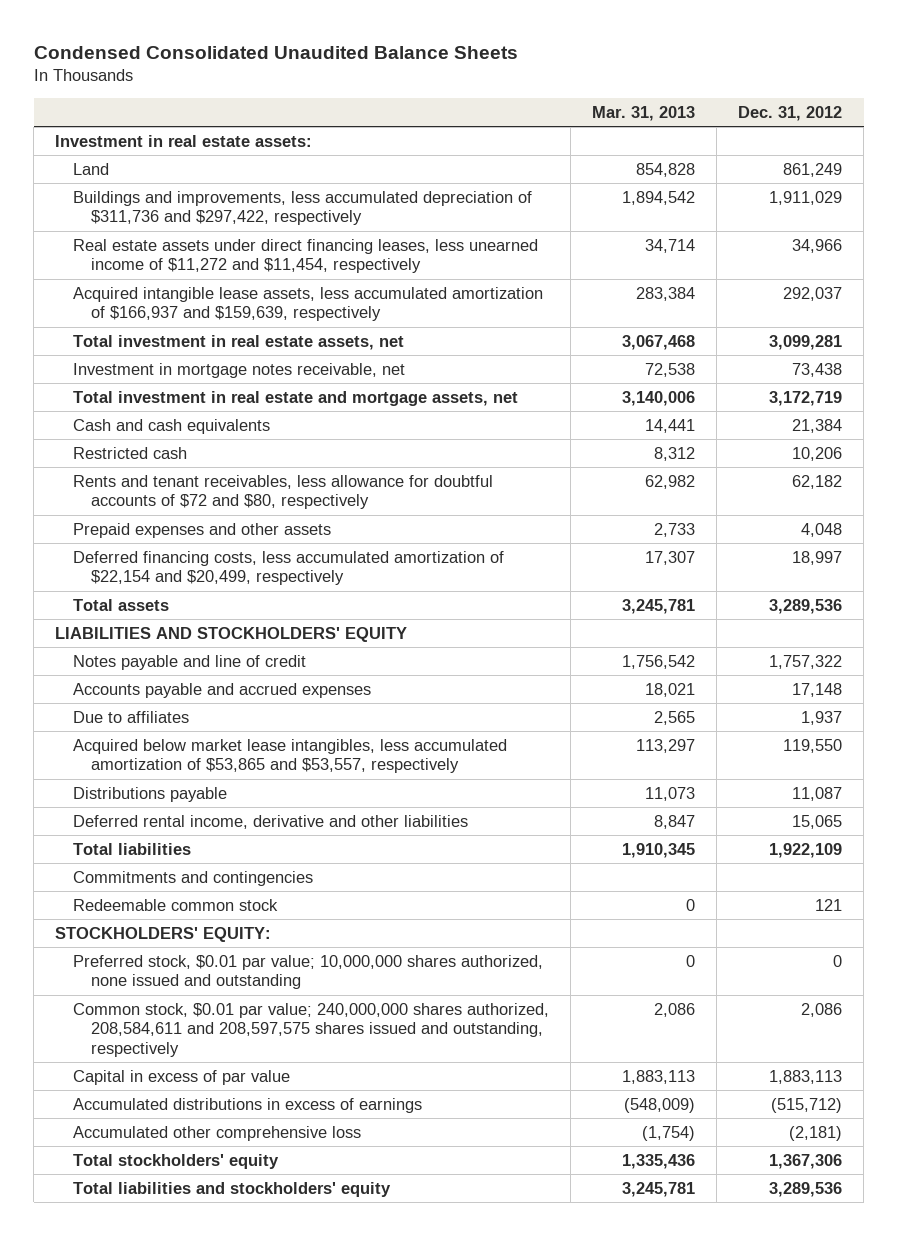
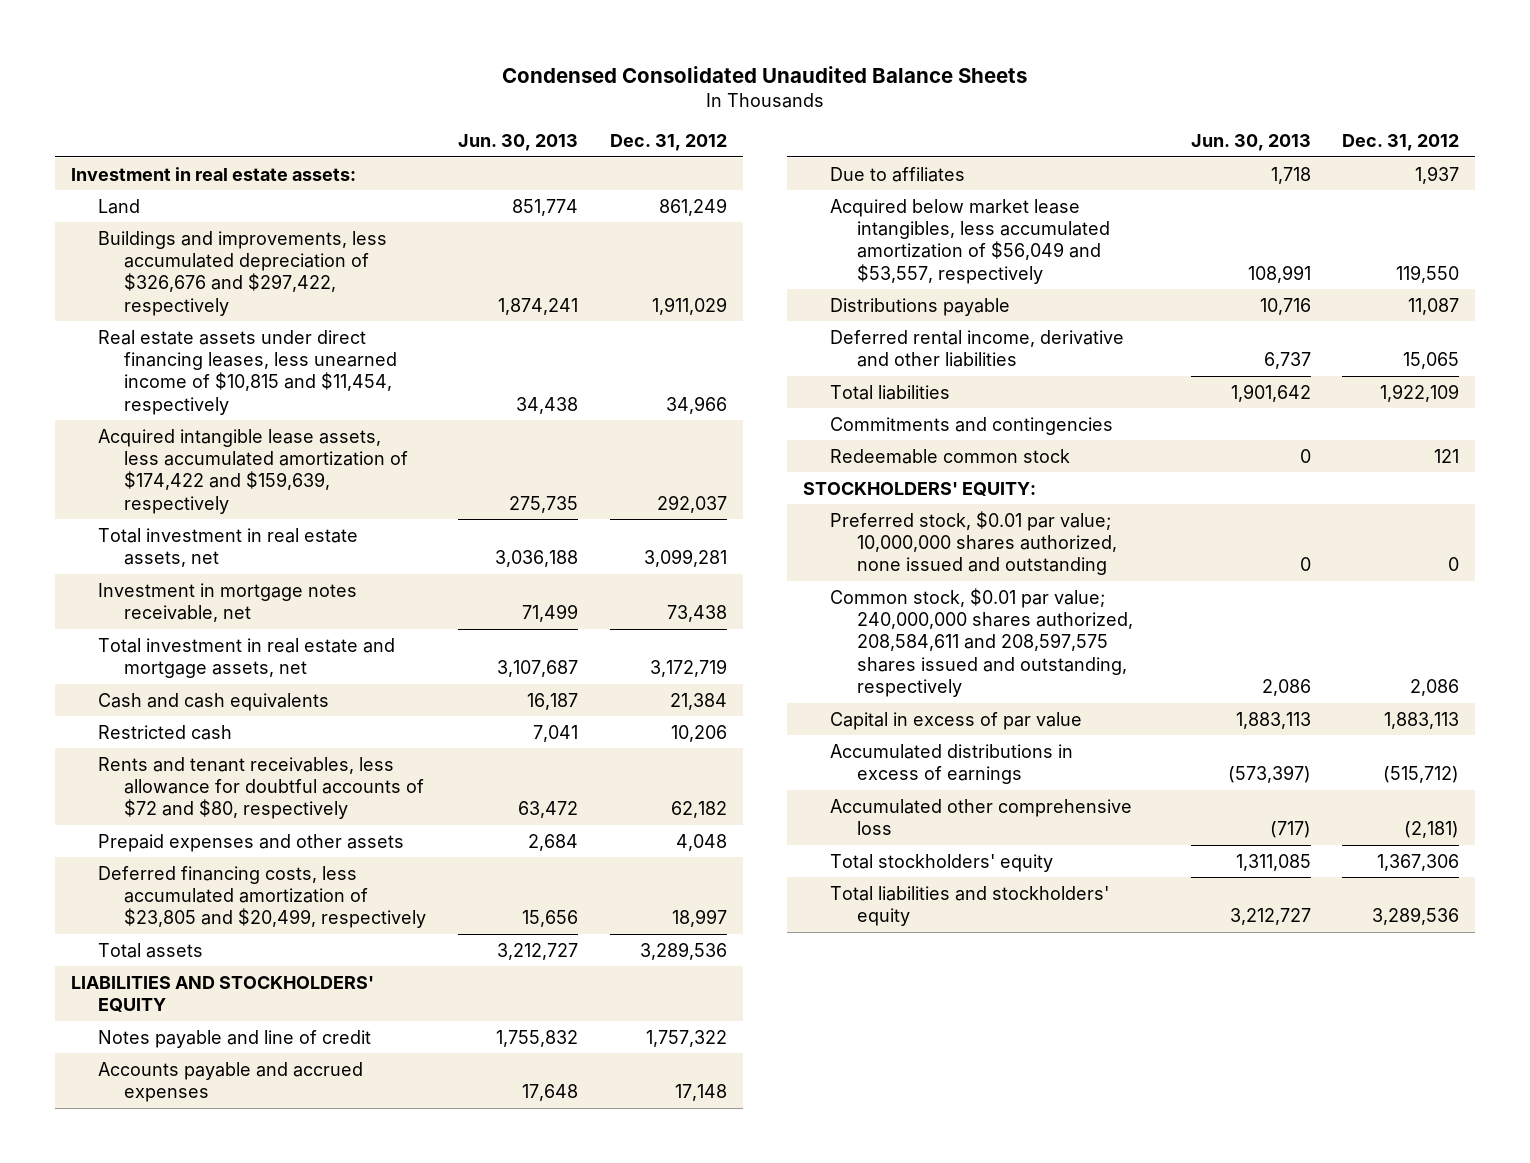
- | Mar. 31, 2013 | Dec. 31, 2012
+ | Jun. 30, 2013 | Dec. 31, 2012
- Buildings and improvements, less accumulated depreciation of $311,736 and $297,422, respectively | 1,894,542 | 1,911,029
- Real estate assets under direct financing leases, less unearned income of $11,272 and $11,454, respectively | 34,714 | 34,966
- Acquired intangible lease assets, less accumulated amortization of $166,937 and $159,639, respectively | 283,384 | 292,037
+ Buildings and improvements, less accumulated depreciation of $326,676 and $297,422, respectively | 1,874,241 | 1,911,029
+ Real estate assets under direct financing leases, less unearned income of $10,815 and $11,454, respectively | 34,438 | 34,966
+ Acquired intangible lease assets, less accumulated amortization of $174,422 and $159,639, respectively | 275,735 | 292,037
- Deferred financing costs, less accumulated amortization of $22,154 and $20,499, respectively | 17,307 | 18,997
+ Deferred financing costs, less accumulated amortization of $23,805 and $20,499, respectively | 15,656 | 18,997
- Acquired below market lease intangibles, less accumulated amortization of $53,865 and $53,557, respectively | 113,297 | 119,550
+ Acquired below market lease intangibles, less accumulated amortization of $56,049 and $53,557, respectively | 108,991 | 119,550

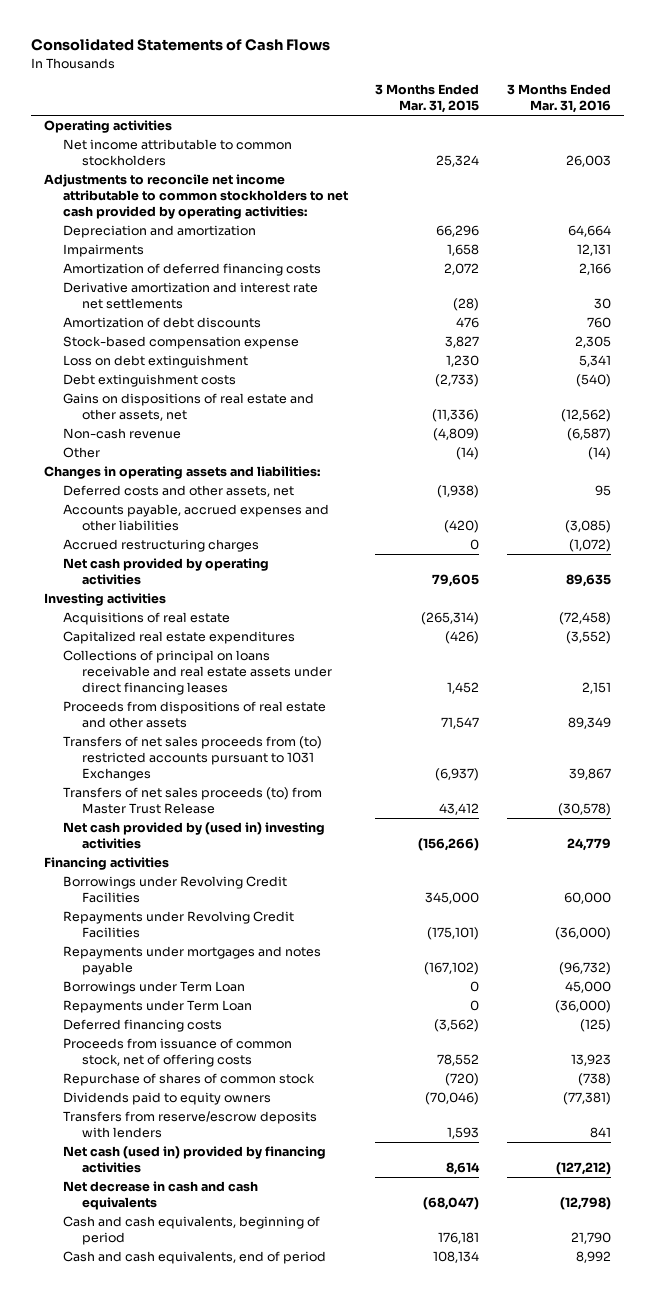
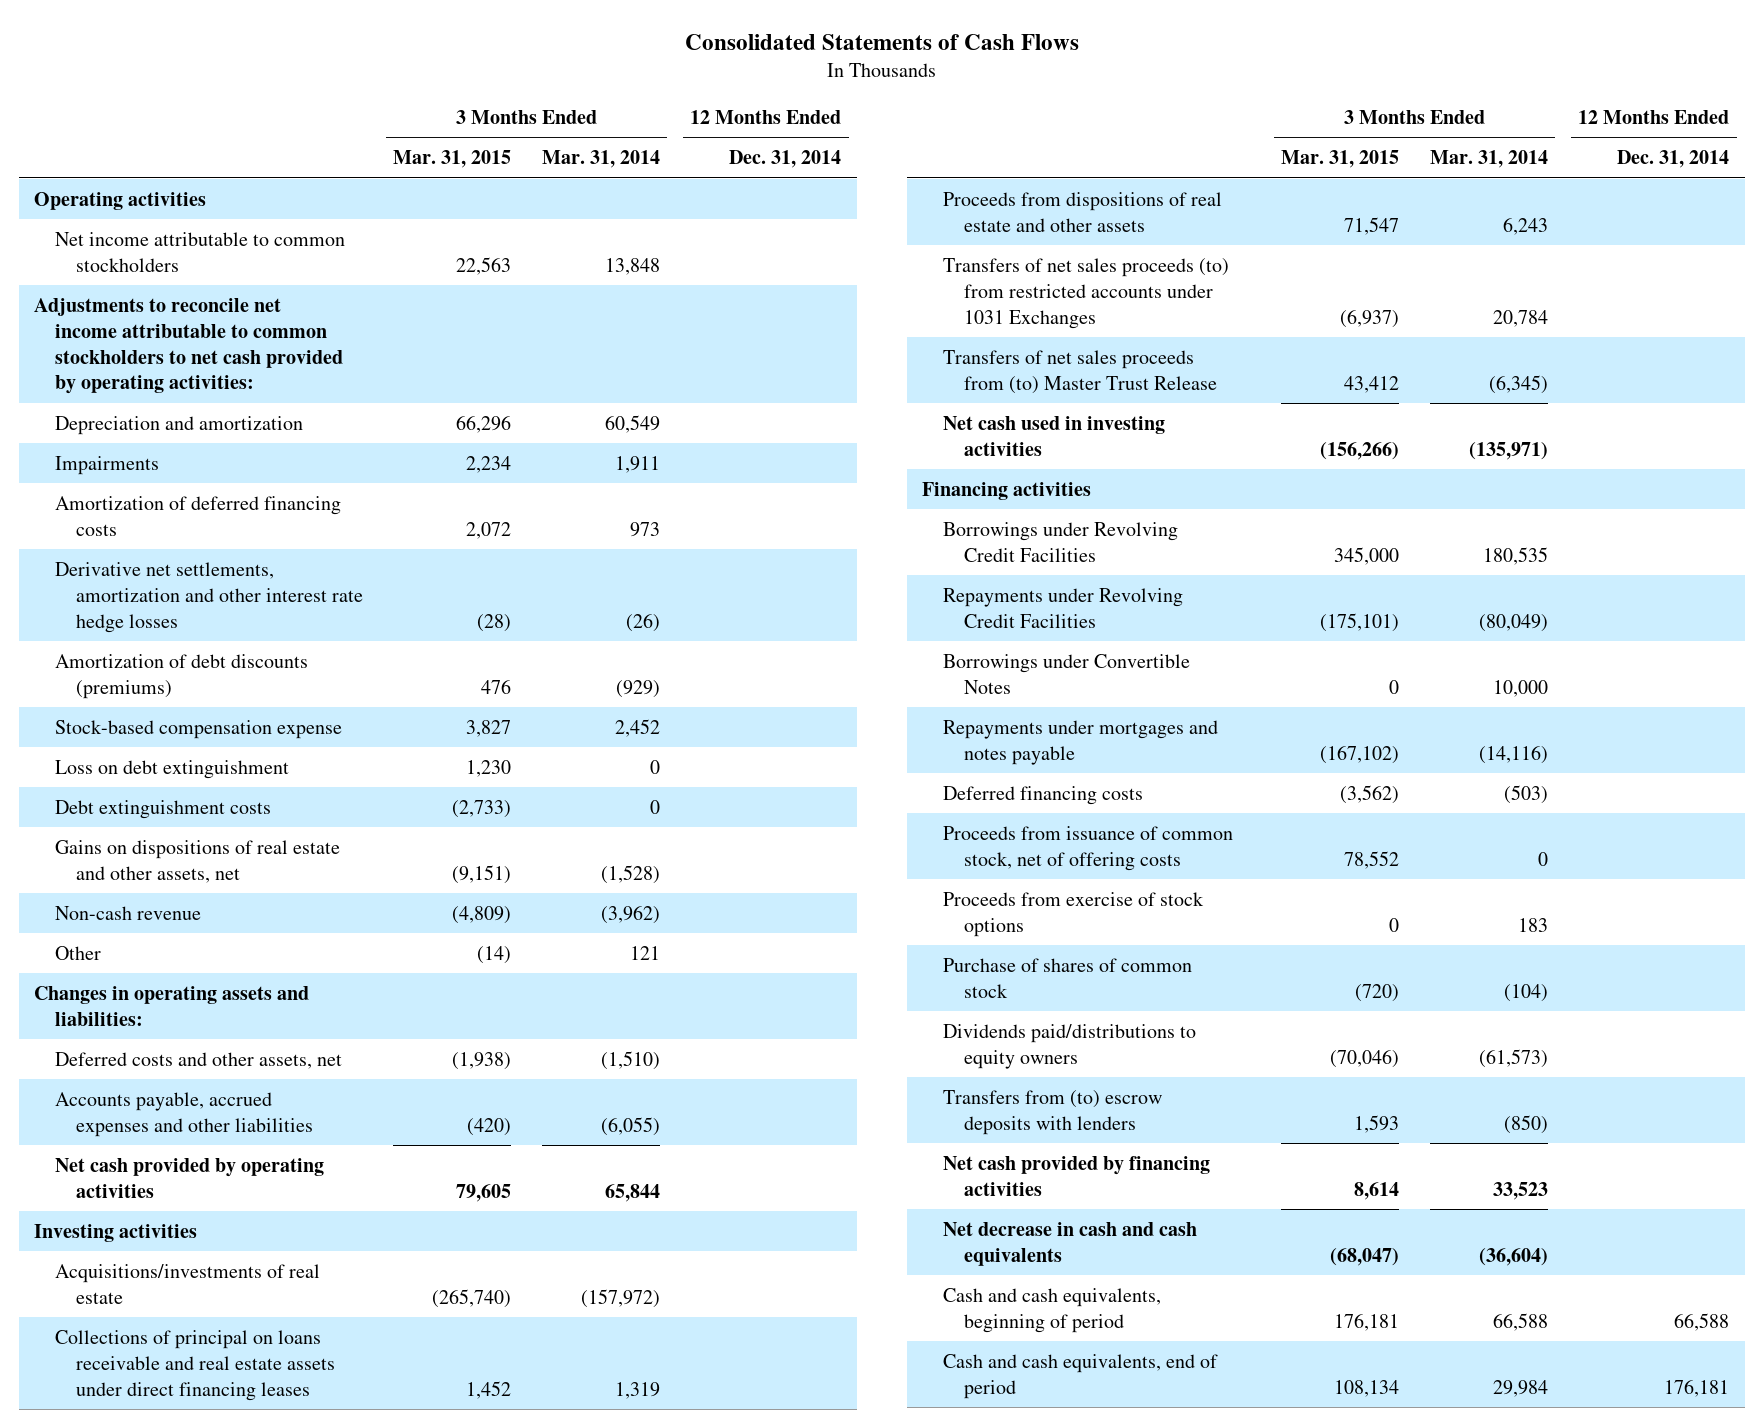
- | 3 Months Ended Mar. 31, 2015 | 3 Months Ended Mar. 31, 2016
+ | 3 Months Ended Mar. 31, 2015 | 3 Months Ended Mar. 31, 2014 | 12 Months Ended Dec. 31, 2014
- Net income attributable to common stockholders | 25,324 | 26,003
+ Net income attributable to common stockholders | 22,563 | 13,848 |
- Impairments | 1,658 | 12,131
+ Impairments | 2,234 | 1,911 |
- Derivative amortization and interest rate net settlements | (28) | 30
- Amortization of debt discounts | 476 | 760
+ Derivative net settlements, amortization and other interest rate hedge losses | (28) | (26) |
+ Amortization of debt discounts (premiums) | 476 | (929) |
- Gains on dispositions of real estate and other assets, net | (11,336) | (12,562)
+ Gains on dispositions of real estate and other assets, net | (9,151) | (1,528) |
- Accrued restructuring charges | 0 | (1,072)
- Acquisitions of real estate | (265,314) | (72,458)
- Capitalized real estate expenditures | (426) | (3,552)
+ Acquisitions/investments of real estate | (265,740) | (157,972) |
- Transfers of net sales proceeds from (to) restricted accounts pursuant to 1031 Exchanges | (6,937) | 39,867
- Transfers of net sales proceeds (to) from Master Trust Release | 43,412 | (30,578)
- Net cash provided by (used in) investing activities | (156,266) | 24,779
+ Transfers of net sales proceeds (to) from restricted accounts under 1031 Exchanges | (6,937) | 20,784 |
+ Transfers of net sales proceeds from (to) Master Trust Release | 43,412 | (6,345) |
+ Net cash used in investing activities | (156,266) | (135,971) |
+ Borrowings under Convertible Notes | 0 | 10,000 |
- Borrowings under Term Loan | 0 | 45,000
- Repayments under Term Loan | 0 | (36,000)
- Repurchase of shares of common stock | (720) | (738)
- Dividends paid to equity owners | (70,046) | (77,381)
- Transfers from reserve/escrow deposits with lenders | 1,593 | 841
- Net cash (used in) provided by financing activities | 8,614 | (127,212)
+ Proceeds from exercise of stock options | 0 | 183 |
+ Purchase of shares of common stock | (720) | (104) |
+ Dividends paid/distributions to equity owners | (70,046) | (61,573) |
+ Transfers from (to) escrow deposits with lenders | 1,593 | (850) |
+ Net cash provided by financing activities | 8,614 | 33,523 |

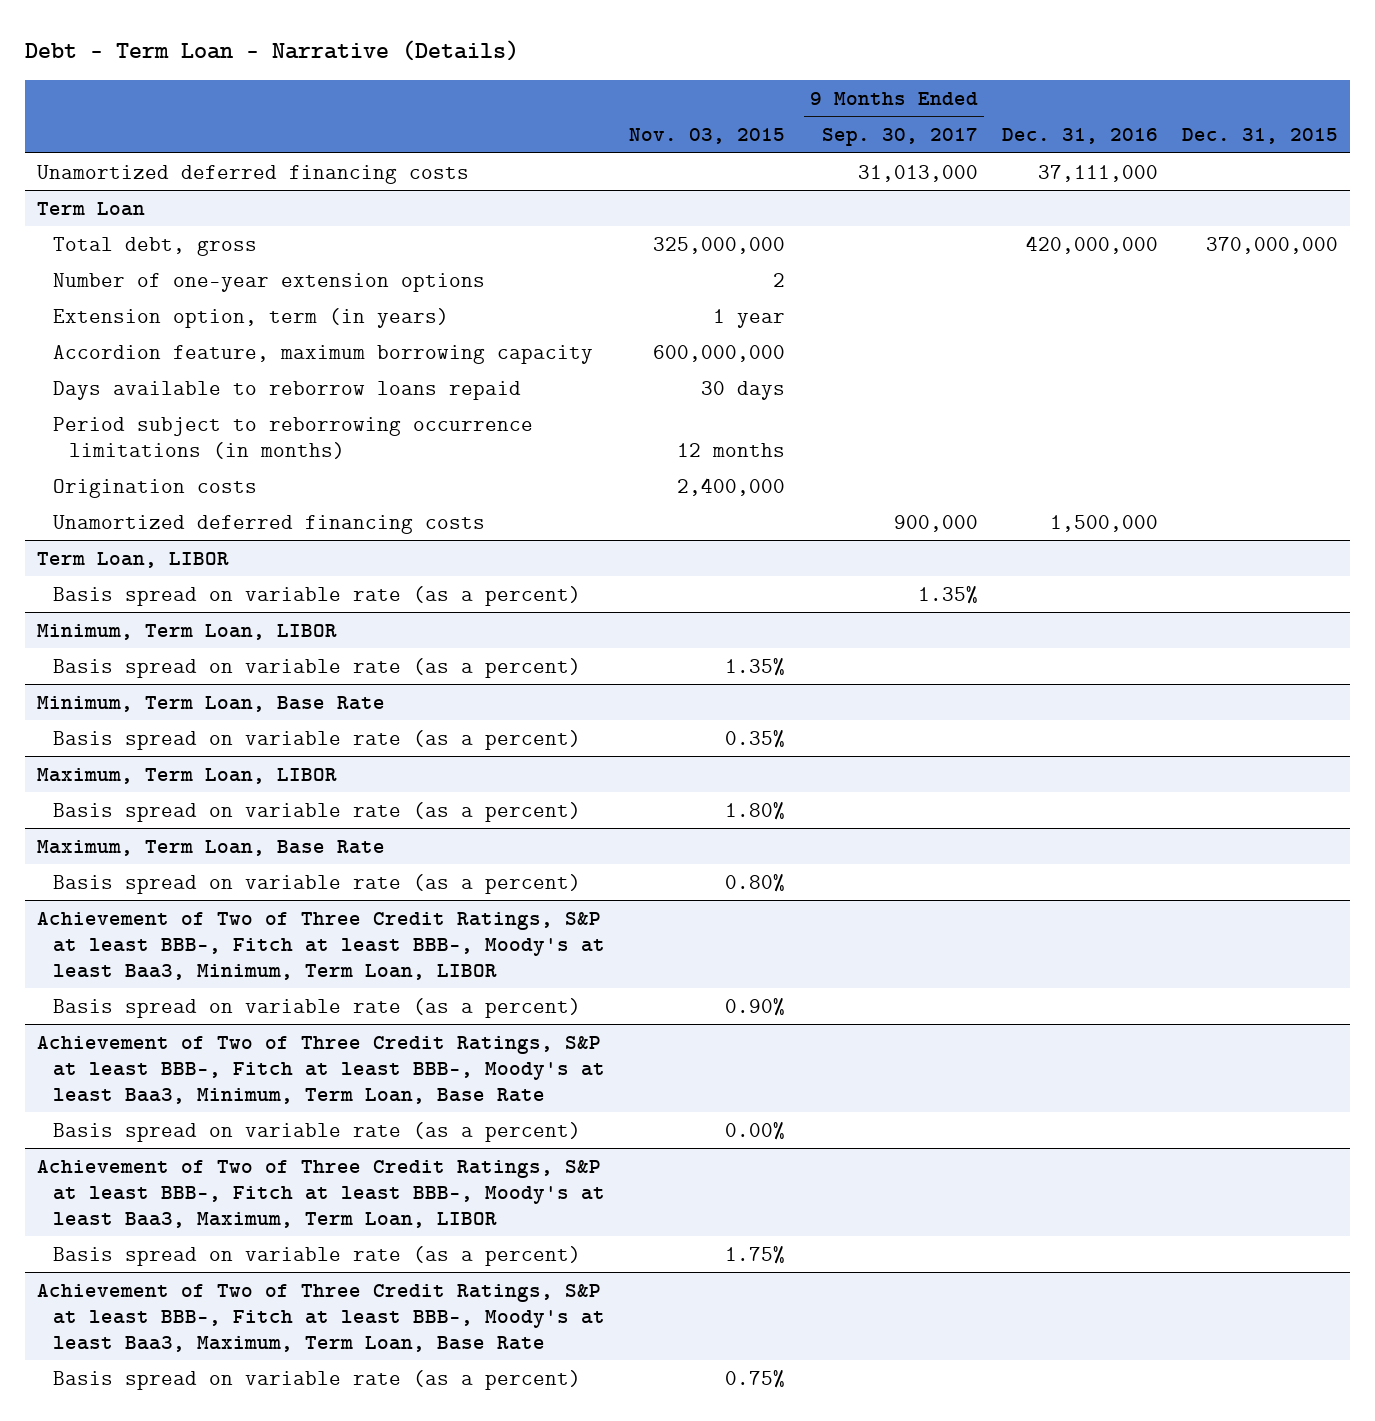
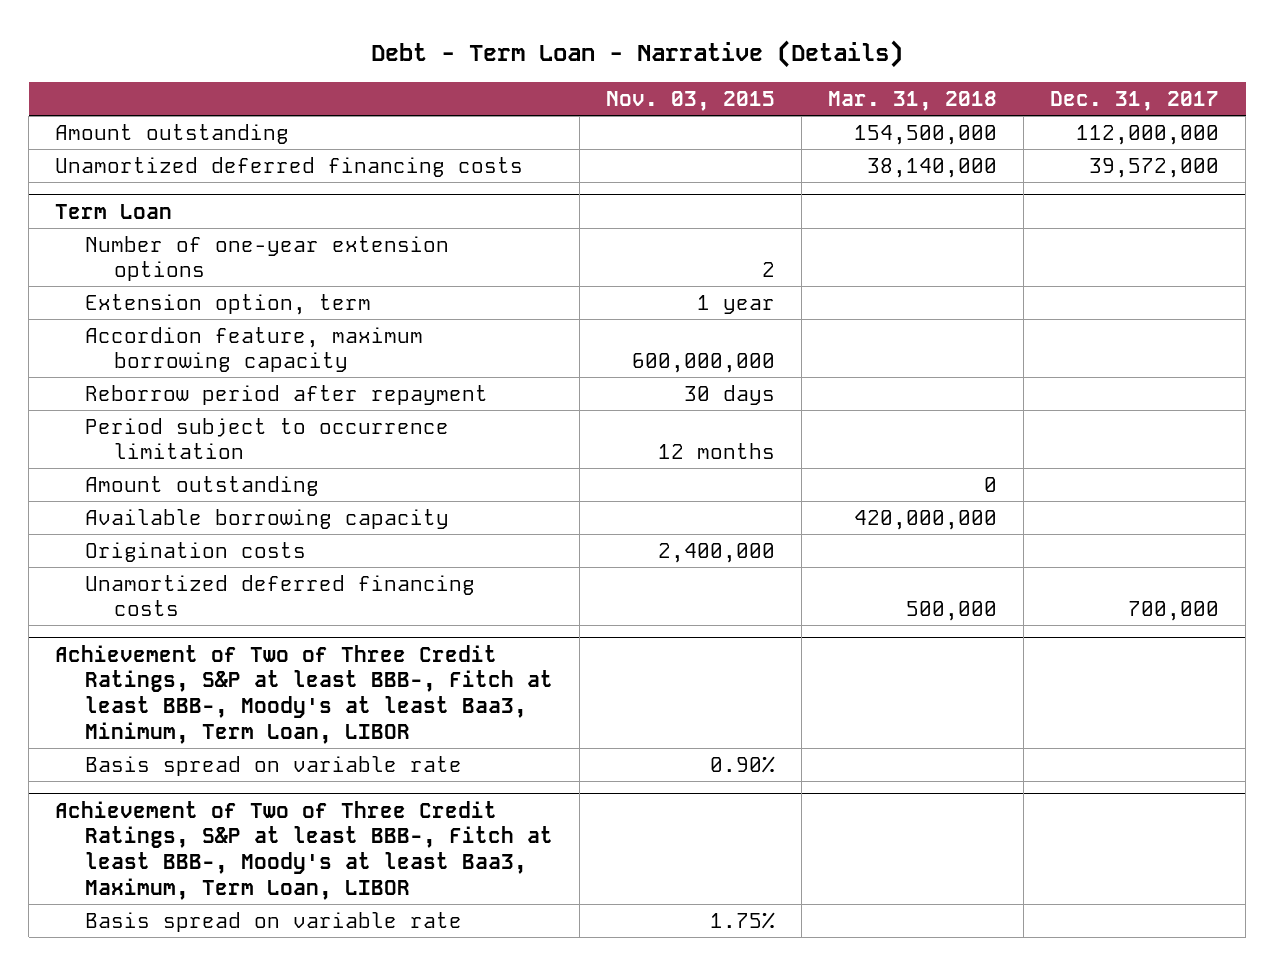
- | Nov. 03, 2015 | 9 Months Ended Sep. 30, 2017 | Dec. 31, 2016 | Dec. 31, 2015
+ | Nov. 03, 2015 | Mar. 31, 2018 | Dec. 31, 2017
+ Amount outstanding | | 154,500,000 | 112,000,000
@ Term Loan
- Total debt, gross | 325,000,000 | | 420,000,000 | 370,000,000
- Extension option, term (in years) | 1 year | | |
+ Extension option, term | 1 year | |
- Days available to reborrow loans repaid | 30 days | | |
- Period subject to reborrowing occurrence limitations (in months) | 12 months | | |
+ Reborrow period after repayment | 30 days | |
+ Period subject to occurrence limitation | 12 months | |
+ Amount outstanding | | 0 |
+ Available borrowing capacity | | 420,000,000 |
- Term Loan, LIBOR
- Basis spread on variable rate (as a percent) | | 1.35% | |
- Minimum, Term Loan, LIBOR
- Basis spread on variable rate (as a percent) | 1.35% | | |
- Minimum, Term Loan, Base Rate
- Basis spread on variable rate (as a percent) | 0.35% | | |
- Maximum, Term Loan, LIBOR
- Basis spread on variable rate (as a percent) | 1.80% | | |
- Maximum, Term Loan, Base Rate
- Basis spread on variable rate (as a percent) | 0.80% | | |
@ Achievement of Two of Three Credit Ratings, S&P at least BBB-, Fitch at least BBB-, Moody's at least Baa3, Minimum, Term Loan, LIBOR
- Basis spread on variable rate (as a percent) | 0.90% | | |
- Achievement of Two of Three Credit Ratings, S&P at least BBB-, Fitch at least BBB-, Moody's at least Baa3, Minimum, Term Loan, Base Rate
- Basis spread on variable rate (as a percent) | 0.00% | | |
@ Achievement of Two of Three Credit Ratings, S&P at least BBB-, Fitch at least BBB-, Moody's at least Baa3, Minimum, Term Loan, LIBOR
+ Basis spread on variable rate | 0.90% | |
@ Achievement of Two of Three Credit Ratings, S&P at least BBB-, Fitch at least BBB-, Moody's at least Baa3, Maximum, Term Loan, LIBOR
- Basis spread on variable rate (as a percent) | 1.75% | | |
- Achievement of Two of Three Credit Ratings, S&P at least BBB-, Fitch at least BBB-, Moody's at least Baa3, Maximum, Term Loan, Base Rate
- Basis spread on variable rate (as a percent) | 0.75% | | |
@ Achievement of Two of Three Credit Ratings, S&P at least BBB-, Fitch at least BBB-, Moody's at least Baa3, Maximum, Term Loan, LIBOR
+ Basis spread on variable rate | 1.75% | |

